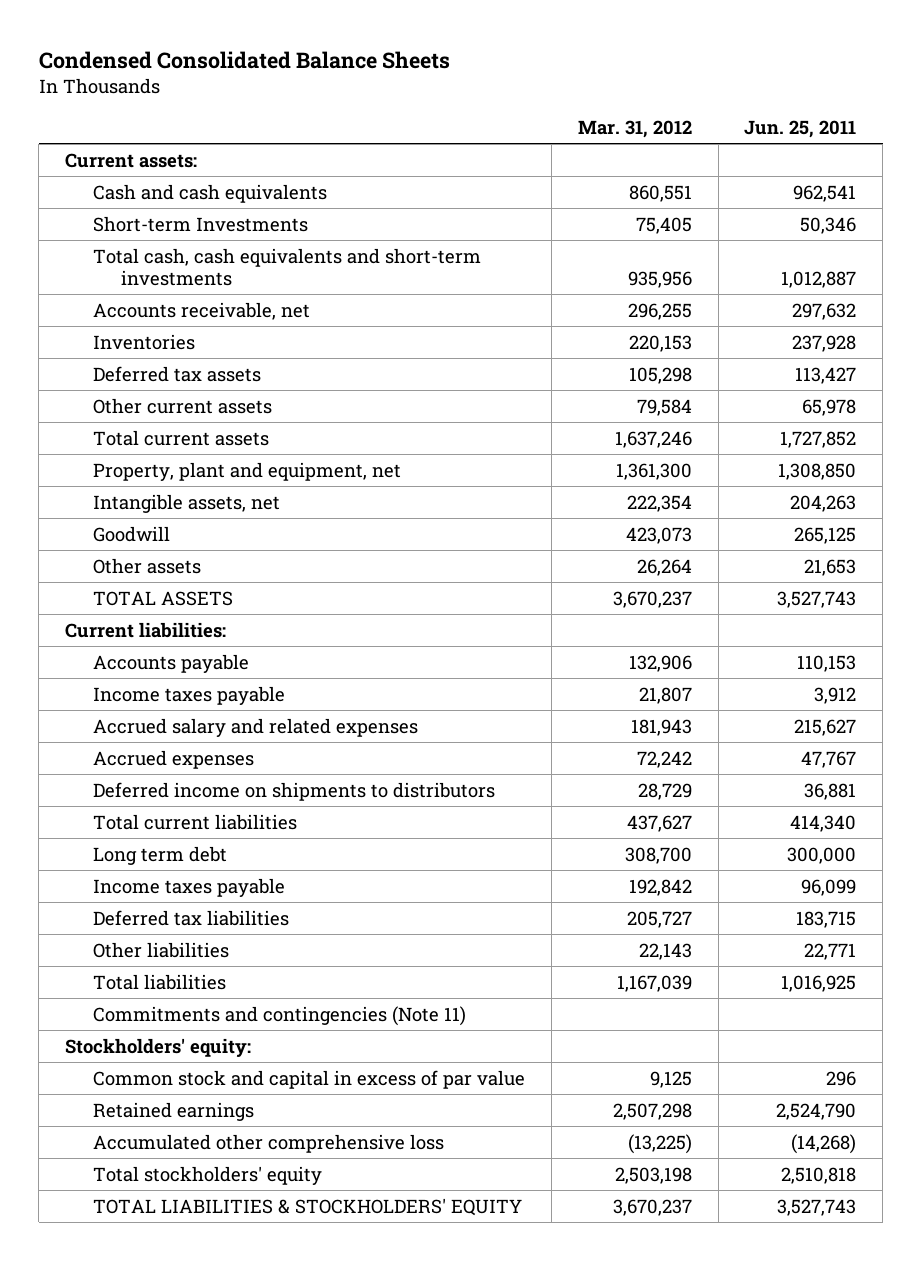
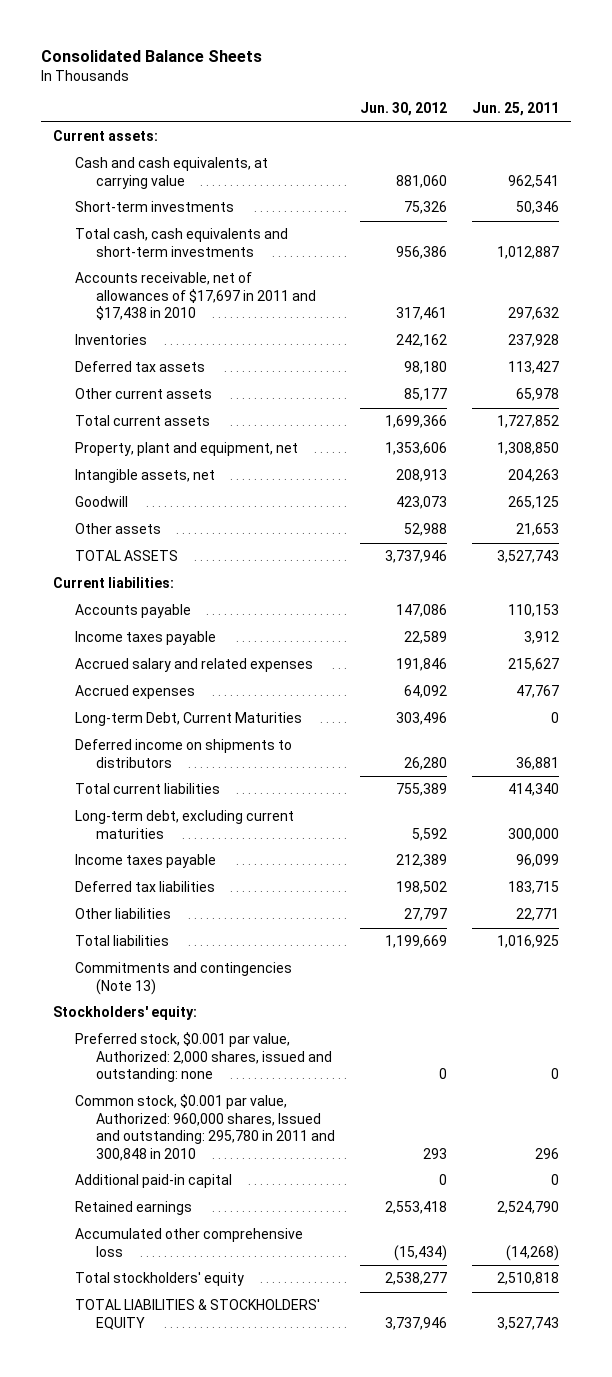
- Condensed Consolidated Balance Sheets
+ Consolidated Balance Sheets
- | Mar. 31, 2012 | Jun. 25, 2011
+ | Jun. 30, 2012 | Jun. 25, 2011
- Cash and cash equivalents | 860,551 | 962,541
- Short-term Investments | 75,405 | 50,346
+ Cash and cash equivalents, at carrying value | 881,060 | 962,541
+ Short-term investments | 75,326 | 50,346
- Accounts receivable, net | 296,255 | 297,632
+ Accounts receivable, net of allowances of $17,697 in 2011 and $17,438 in 2010 | 317,461 | 297,632
+ Long-term Debt, Current Maturities | 303,496 | 0
- Long term debt | 308,700 | 300,000
+ Long-term debt, excluding current maturities | 5,592 | 300,000
- Commitments and contingencies (Note 11)
+ Commitments and contingencies (Note 13)
- Common stock and capital in excess of par value | 9,125 | 296
+ Preferred stock, $0.001 par value, Authorized: 2,000 shares, issued and outstanding: none | 0 | 0
+ Common stock, $0.001 par value, Authorized: 960,000 shares, Issued and outstanding: 295,780 in 2011 and 300,848 in 2010 | 293 | 296
+ Additional paid-in capital | 0 | 0

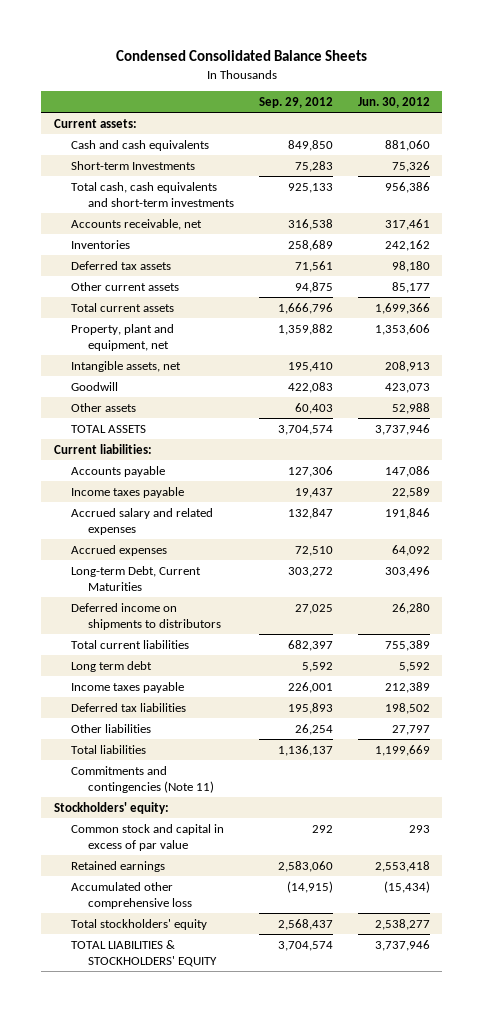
- Consolidated Balance Sheets
+ Condensed Consolidated Balance Sheets
- | Jun. 30, 2012 | Jun. 25, 2011
+ | Sep. 29, 2012 | Jun. 30, 2012
- Cash and cash equivalents, at carrying value | 881,060 | 962,541
- Short-term investments | 75,326 | 50,346
+ Cash and cash equivalents | 849,850 | 881,060
+ Short-term Investments | 75,283 | 75,326
- Accounts receivable, net of allowances of $17,697 in 2011 and $17,438 in 2010 | 317,461 | 297,632
+ Accounts receivable, net | 316,538 | 317,461
- Long-term debt, excluding current maturities | 5,592 | 300,000
+ Long term debt | 5,592 | 5,592
- Commitments and contingencies (Note 13)
+ Commitments and contingencies (Note 11)
- Preferred stock, $0.001 par value, Authorized: 2,000 shares, issued and outstanding: none | 0 | 0
- Common stock, $0.001 par value, Authorized: 960,000 shares, Issued and outstanding: 295,780 in 2011 and 300,848 in 2010 | 293 | 296
- Additional paid-in capital | 0 | 0
+ Common stock and capital in excess of par value | 292 | 293

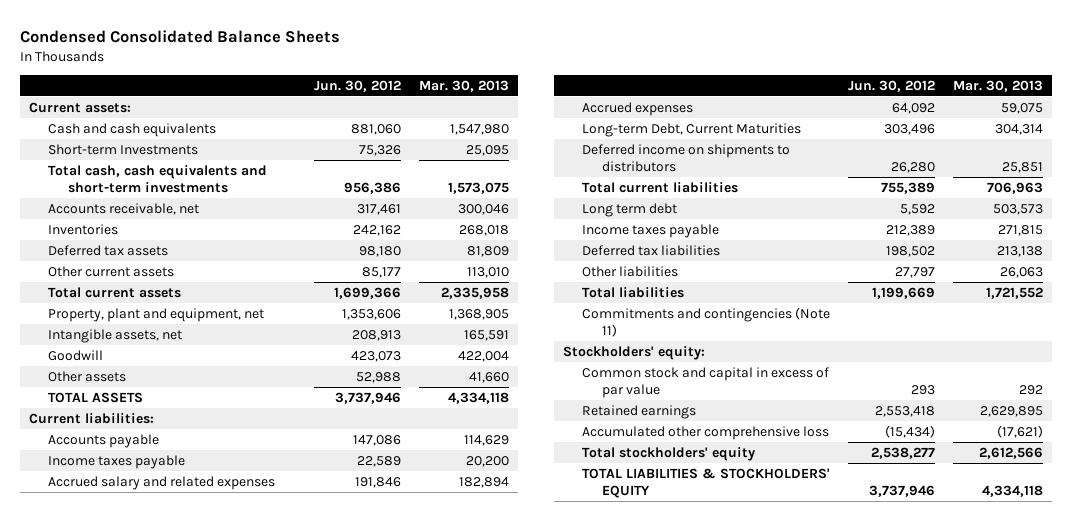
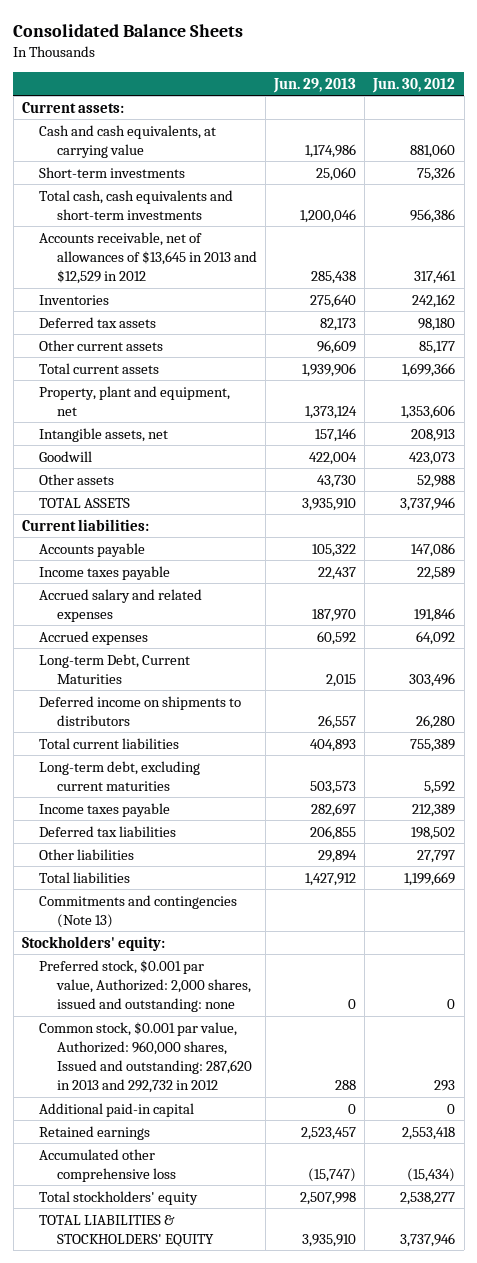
- Condensed Consolidated Balance Sheets
+ Consolidated Balance Sheets
- | Jun. 30, 2012 | Mar. 30, 2013
+ | Jun. 29, 2013 | Jun. 30, 2012
- Cash and cash equivalents | 881,060 | 1,547,980
- Short-term Investments | 75,326 | 25,095
+ Cash and cash equivalents, at carrying value | 1,174,986 | 881,060
+ Short-term investments | 25,060 | 75,326
- Accounts receivable, net | 317,461 | 300,046
+ Accounts receivable, net of allowances of $13,645 in 2013 and $12,529 in 2012 | 285,438 | 317,461
- Long term debt | 5,592 | 503,573
+ Long-term debt, excluding current maturities | 503,573 | 5,592
- Commitments and contingencies (Note 11)
+ Commitments and contingencies (Note 13)
- Common stock and capital in excess of par value | 293 | 292
+ Preferred stock, $0.001 par value, Authorized: 2,000 shares, issued and outstanding: none | 0 | 0
+ Common stock, $0.001 par value, Authorized: 960,000 shares, Issued and outstanding: 287,620 in 2013 and 292,732 in 2012 | 288 | 293
+ Additional paid-in capital | 0 | 0

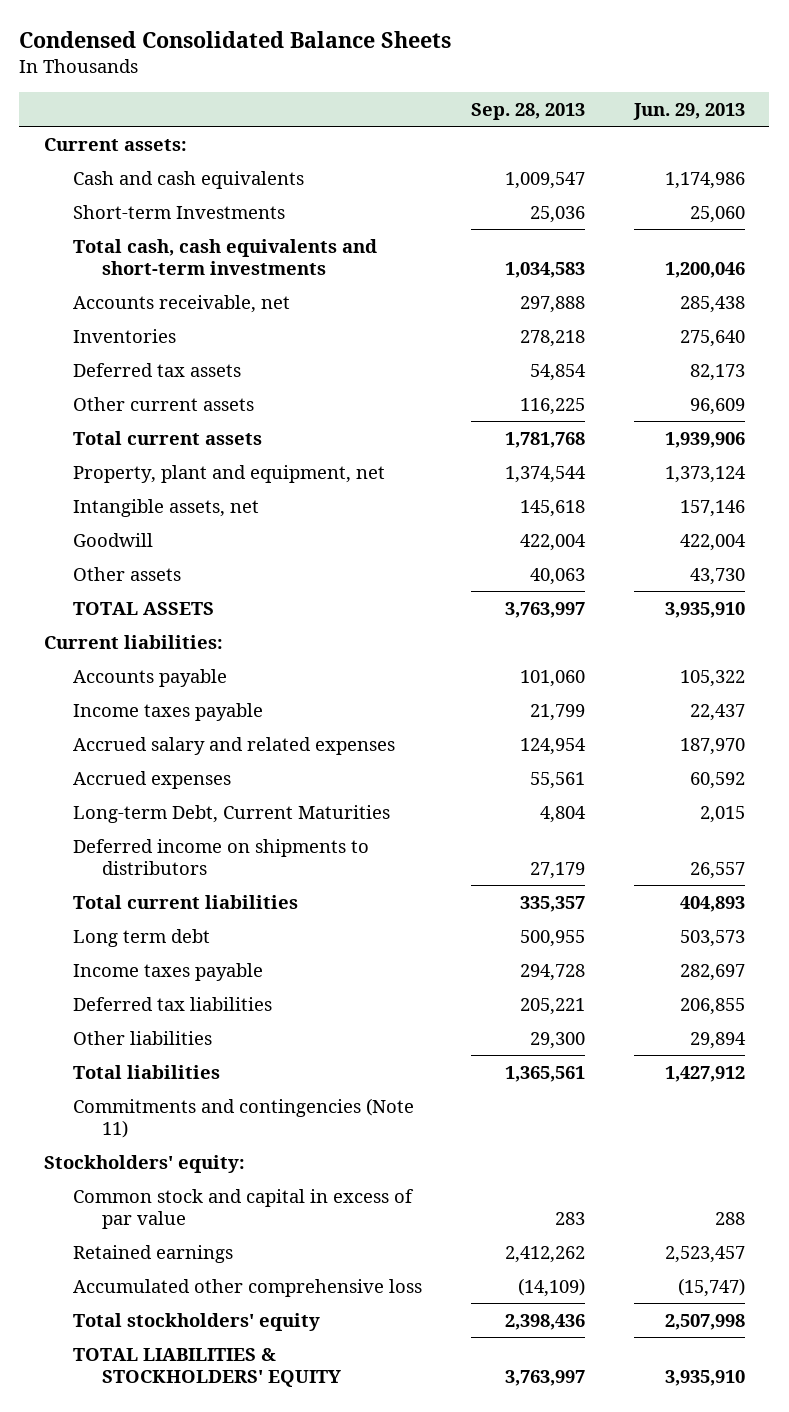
- Consolidated Balance Sheets
+ Condensed Consolidated Balance Sheets
- | Jun. 29, 2013 | Jun. 30, 2012
+ | Sep. 28, 2013 | Jun. 29, 2013
- Cash and cash equivalents, at carrying value | 1,174,986 | 881,060
- Short-term investments | 25,060 | 75,326
+ Cash and cash equivalents | 1,009,547 | 1,174,986
+ Short-term Investments | 25,036 | 25,060
- Accounts receivable, net of allowances of $13,645 in 2013 and $12,529 in 2012 | 285,438 | 317,461
+ Accounts receivable, net | 297,888 | 285,438
- Long-term debt, excluding current maturities | 503,573 | 5,592
+ Long term debt | 500,955 | 503,573
- Commitments and contingencies (Note 13)
+ Commitments and contingencies (Note 11)
- Preferred stock, $0.001 par value, Authorized: 2,000 shares, issued and outstanding: none | 0 | 0
- Common stock, $0.001 par value, Authorized: 960,000 shares, Issued and outstanding: 287,620 in 2013 and 292,732 in 2012 | 288 | 293
- Additional paid-in capital | 0 | 0
+ Common stock and capital in excess of par value | 283 | 288

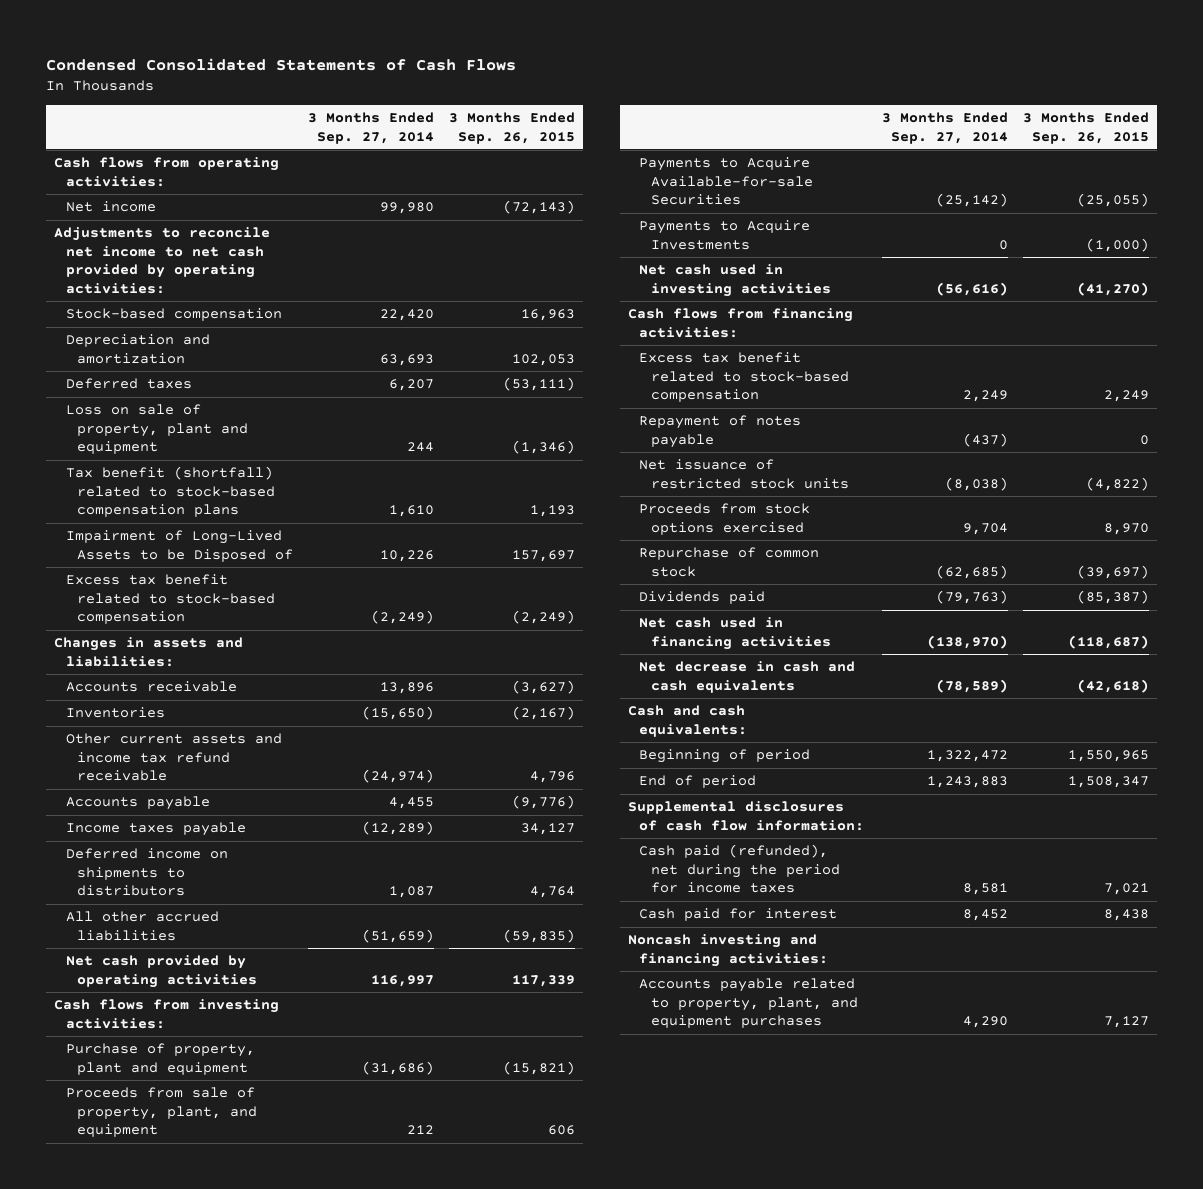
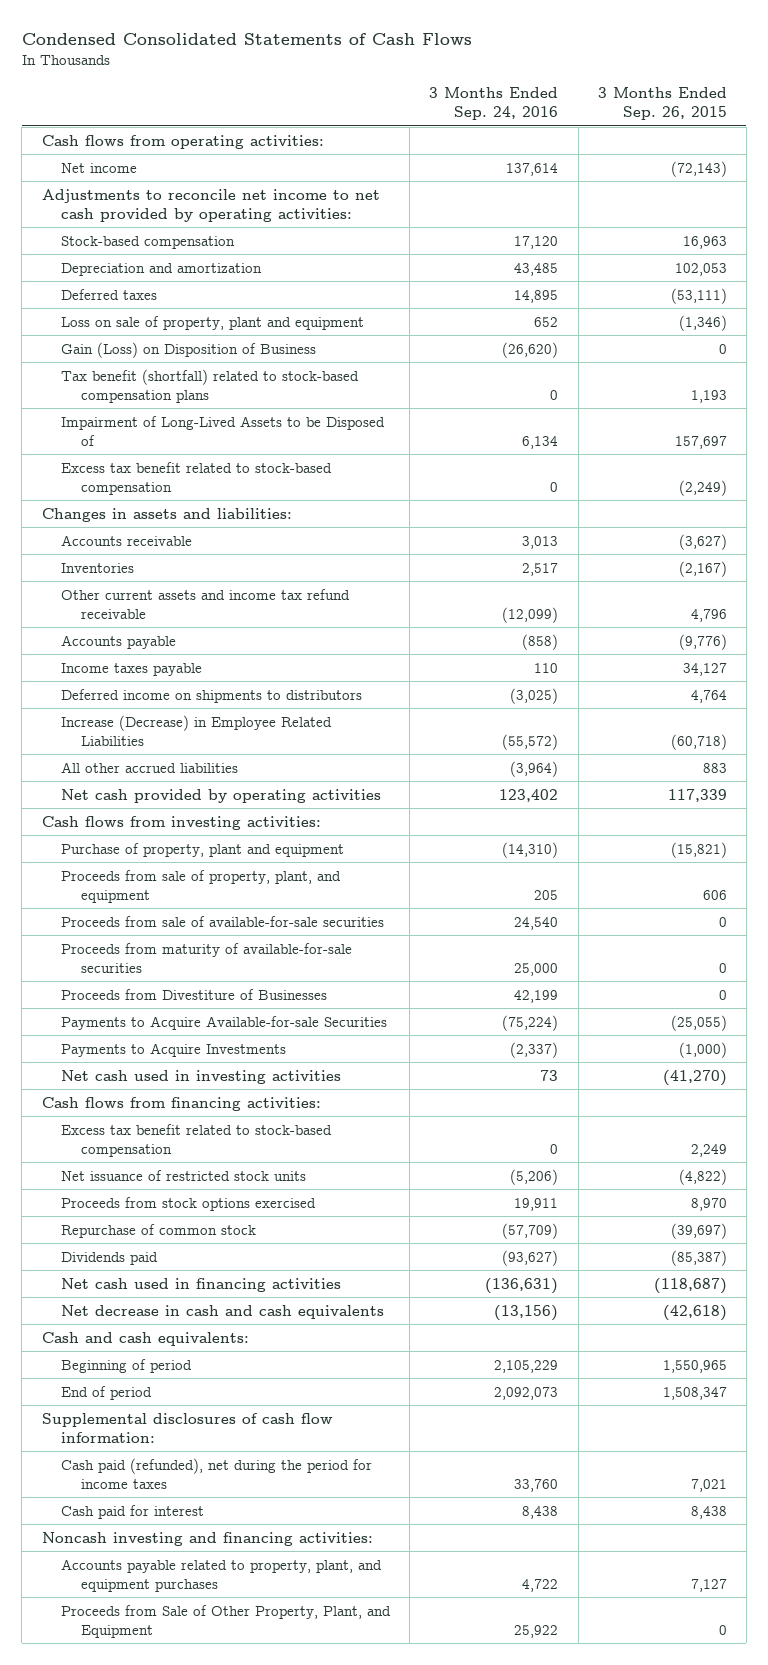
- | 3 Months Ended Sep. 27, 2014 | 3 Months Ended Sep. 26, 2015
+ | 3 Months Ended Sep. 24, 2016 | 3 Months Ended Sep. 26, 2015
+ Gain (Loss) on Disposition of Business | (26,620) | 0
- All other accrued liabilities | (51,659) | (59,835)
+ Increase (Decrease) in Employee Related Liabilities | (55,572) | (60,718)
+ All other accrued liabilities | (3,964) | 883
+ Proceeds from sale of available-for-sale securities | 24,540 | 0
+ Proceeds from maturity of available-for-sale securities | 25,000 | 0
+ Proceeds from Divestiture of Businesses | 42,199 | 0
- Repayment of notes payable | (437) | 0
+ Proceeds from Sale of Other Property, Plant, and Equipment | 25,922 | 0

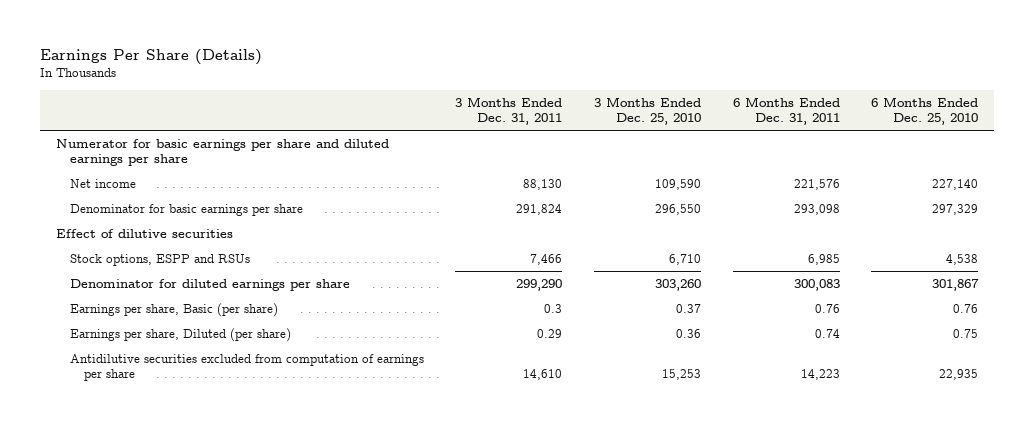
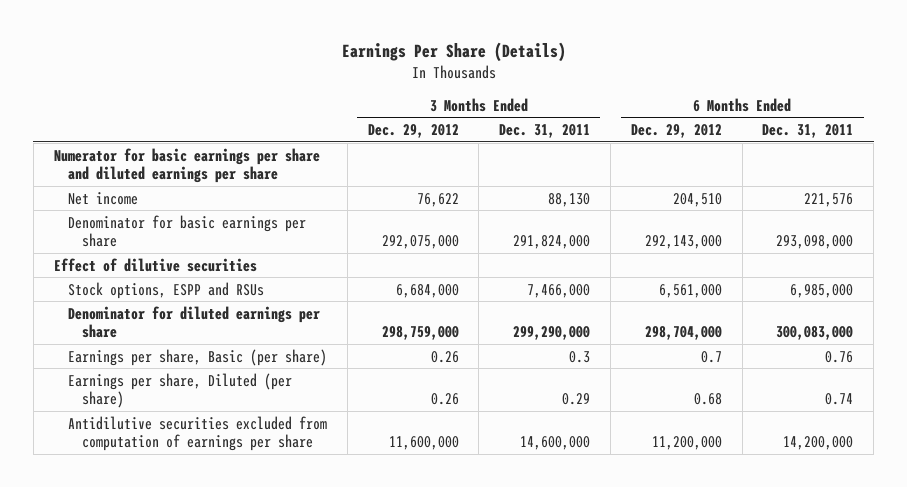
- | 3 Months Ended Dec. 31, 2011 | 3 Months Ended Dec. 25, 2010 | 6 Months Ended Dec. 31, 2011 | 6 Months Ended Dec. 25, 2010
+ | 3 Months Ended Dec. 29, 2012 | 3 Months Ended Dec. 31, 2011 | 6 Months Ended Dec. 29, 2012 | 6 Months Ended Dec. 31, 2011
- Denominator for basic earnings per share | 291,824 | 296,550 | 293,098 | 297,329
+ Denominator for basic earnings per share | 292,075,000 | 291,824,000 | 292,143,000 | 293,098,000
- Stock options, ESPP and RSUs | 7,466 | 6,710 | 6,985 | 4,538
- Denominator for diluted earnings per share | 299,290 | 303,260 | 300,083 | 301,867
+ Stock options, ESPP and RSUs | 6,684,000 | 7,466,000 | 6,561,000 | 6,985,000
+ Denominator for diluted earnings per share | 298,759,000 | 299,290,000 | 298,704,000 | 300,083,000
- Antidilutive securities excluded from computation of earnings per share | 14,610 | 15,253 | 14,223 | 22,935
+ Antidilutive securities excluded from computation of earnings per share | 11,600,000 | 14,600,000 | 11,200,000 | 14,200,000

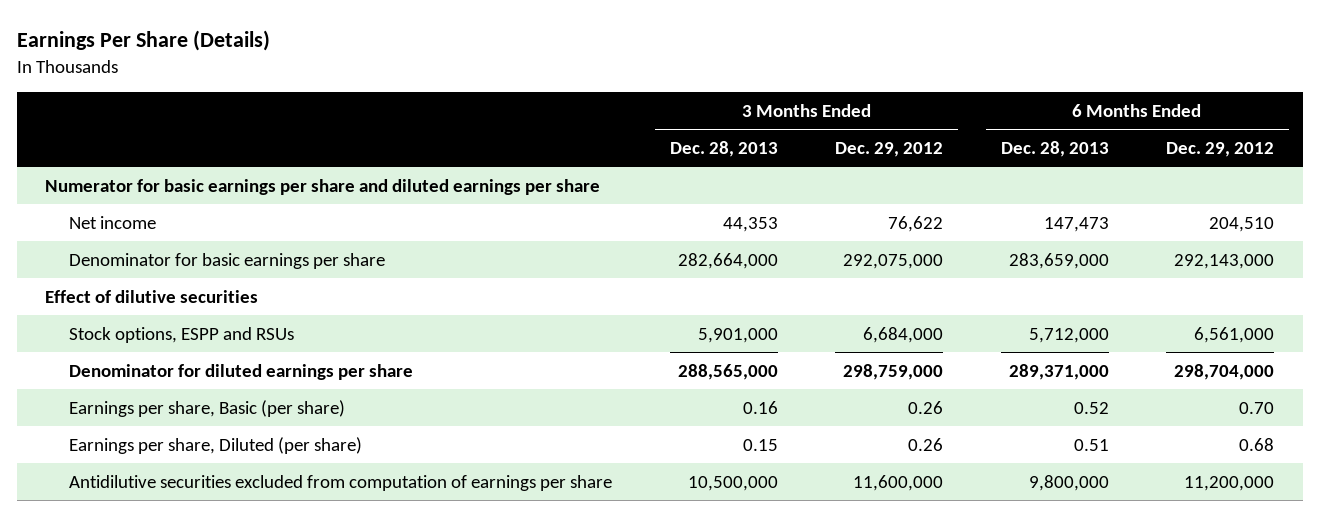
- | 3 Months Ended Dec. 29, 2012 | 3 Months Ended Dec. 31, 2011 | 6 Months Ended Dec. 29, 2012 | 6 Months Ended Dec. 31, 2011
+ | 3 Months Ended Dec. 28, 2013 | 3 Months Ended Dec. 29, 2012 | 6 Months Ended Dec. 28, 2013 | 6 Months Ended Dec. 29, 2012
- Earnings per share, Basic (per share) | 0.26 | 0.3 | 0.7 | 0.76
+ Earnings per share, Basic (per share) | 0.16 | 0.26 | 0.52 | 0.70

